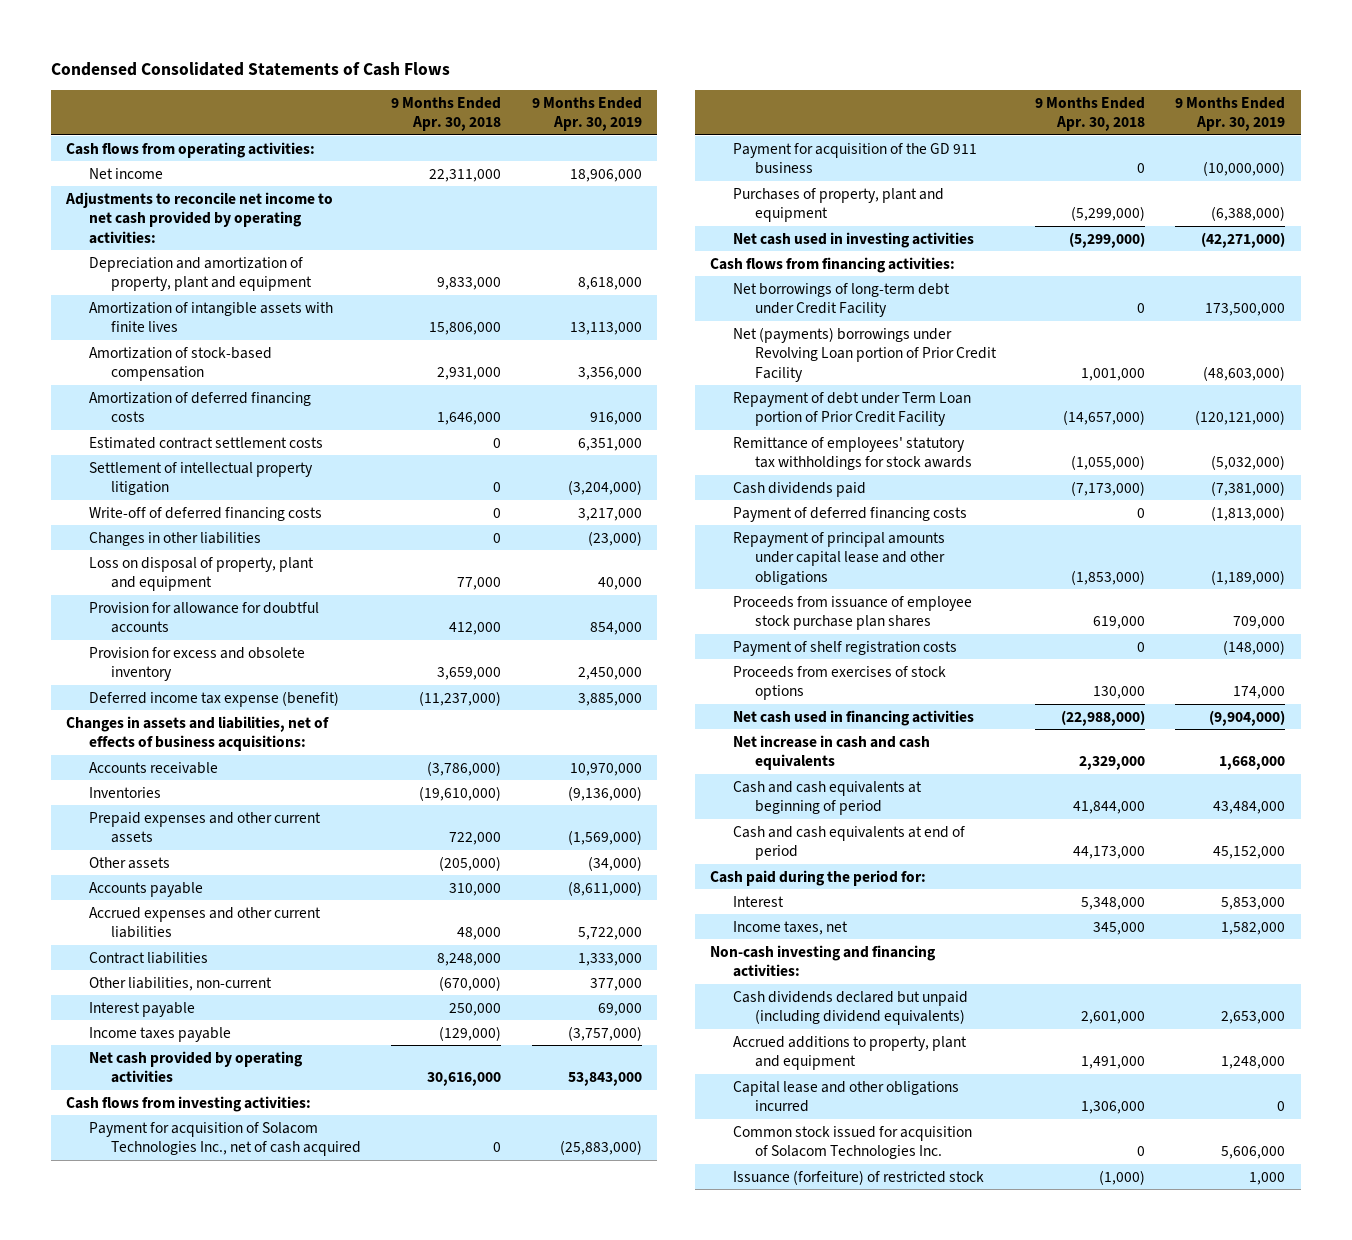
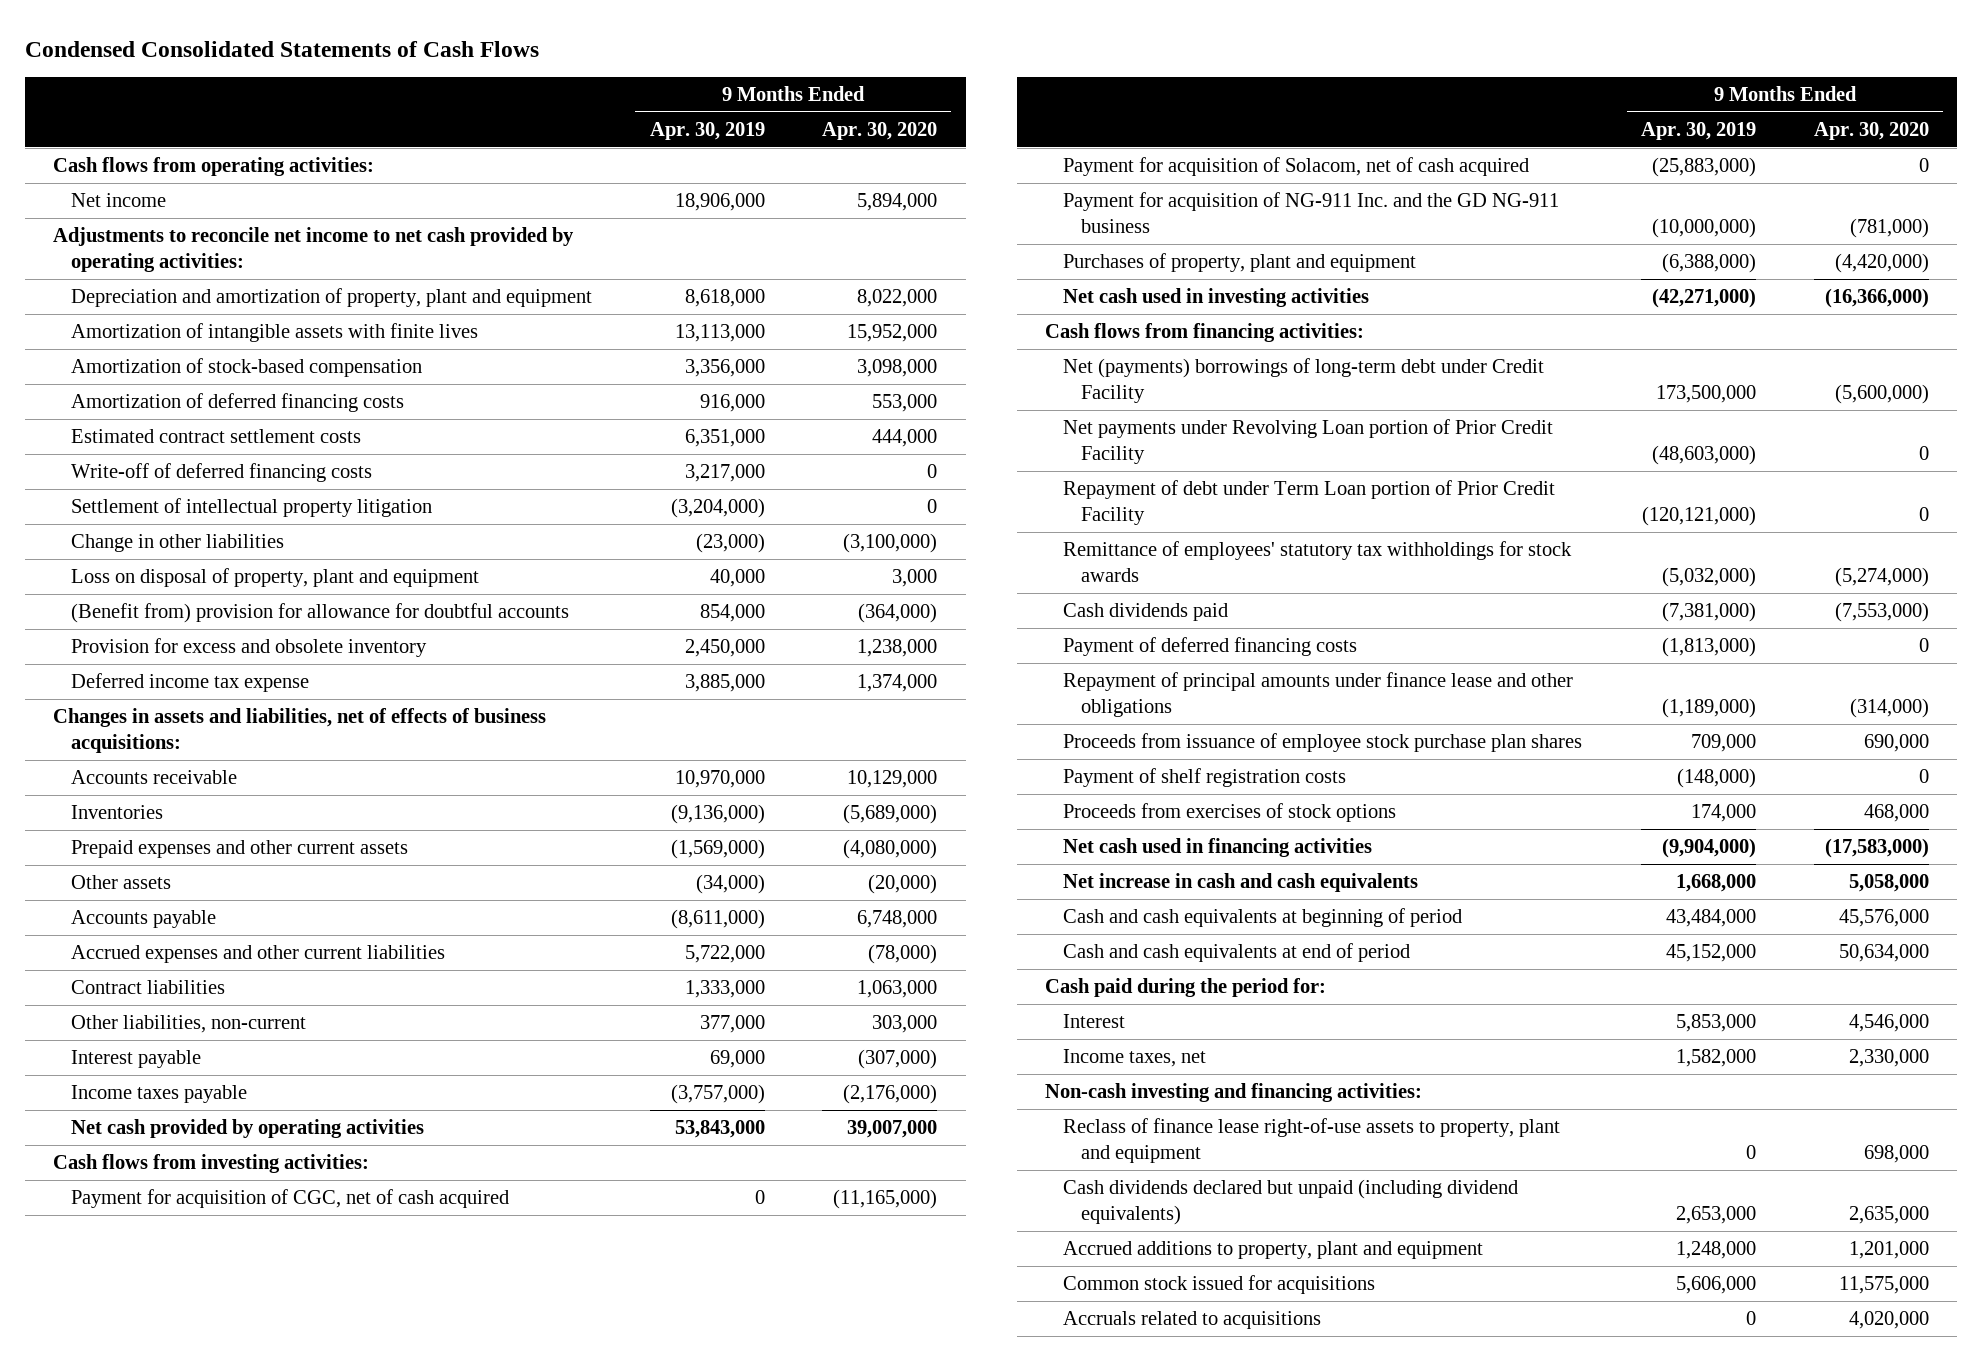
- | 9 Months Ended Apr. 30, 2018 | 9 Months Ended Apr. 30, 2019
+ | 9 Months Ended Apr. 30, 2019 | 9 Months Ended Apr. 30, 2020
- Changes in other liabilities | 0 | (23,000)
moved down: Settlement of intellectual property litigation | (3,204,000) | 0
+ Change in other liabilities | (23,000) | (3,100,000)
- Provision for allowance for doubtful accounts | 412,000 | 854,000
+ (Benefit from) provision for allowance for doubtful accounts | 854,000 | (364,000)
- Deferred income tax expense (benefit) | (11,237,000) | 3,885,000
+ Deferred income tax expense | 3,885,000 | 1,374,000
- Payment for acquisition of Solacom Technologies Inc., net of cash acquired | 0 | (25,883,000)
- Payment for acquisition of the GD 911 business | 0 | (10,000,000)
+ Payment for acquisition of CGC, net of cash acquired | 0 | (11,165,000)
+ Payment for acquisition of Solacom, net of cash acquired | (25,883,000) | 0
+ Payment for acquisition of NG-911 Inc. and the GD NG-911 business | (10,000,000) | (781,000)
- Net borrowings of long-term debt under Credit Facility | 0 | 173,500,000
- Net (payments) borrowings under Revolving Loan portion of Prior Credit Facility | 1,001,000 | (48,603,000)
+ Net (payments) borrowings of long-term debt under Credit Facility | 173,500,000 | (5,600,000)
+ Net payments under Revolving Loan portion of Prior Credit Facility | (48,603,000) | 0
- Repayment of principal amounts under capital lease and other obligations | (1,853,000) | (1,189,000)
+ Repayment of principal amounts under finance lease and other obligations | (1,189,000) | (314,000)
+ Reclass of finance lease right-of-use assets to property, plant and equipment | 0 | 698,000
- Capital lease and other obligations incurred | 1,306,000 | 0
- Common stock issued for acquisition of Solacom Technologies Inc. | 0 | 5,606,000
- Issuance (forfeiture) of restricted stock | (1,000) | 1,000
+ Common stock issued for acquisitions | 5,606,000 | 11,575,000
+ Accruals related to acquisitions | 0 | 4,020,000

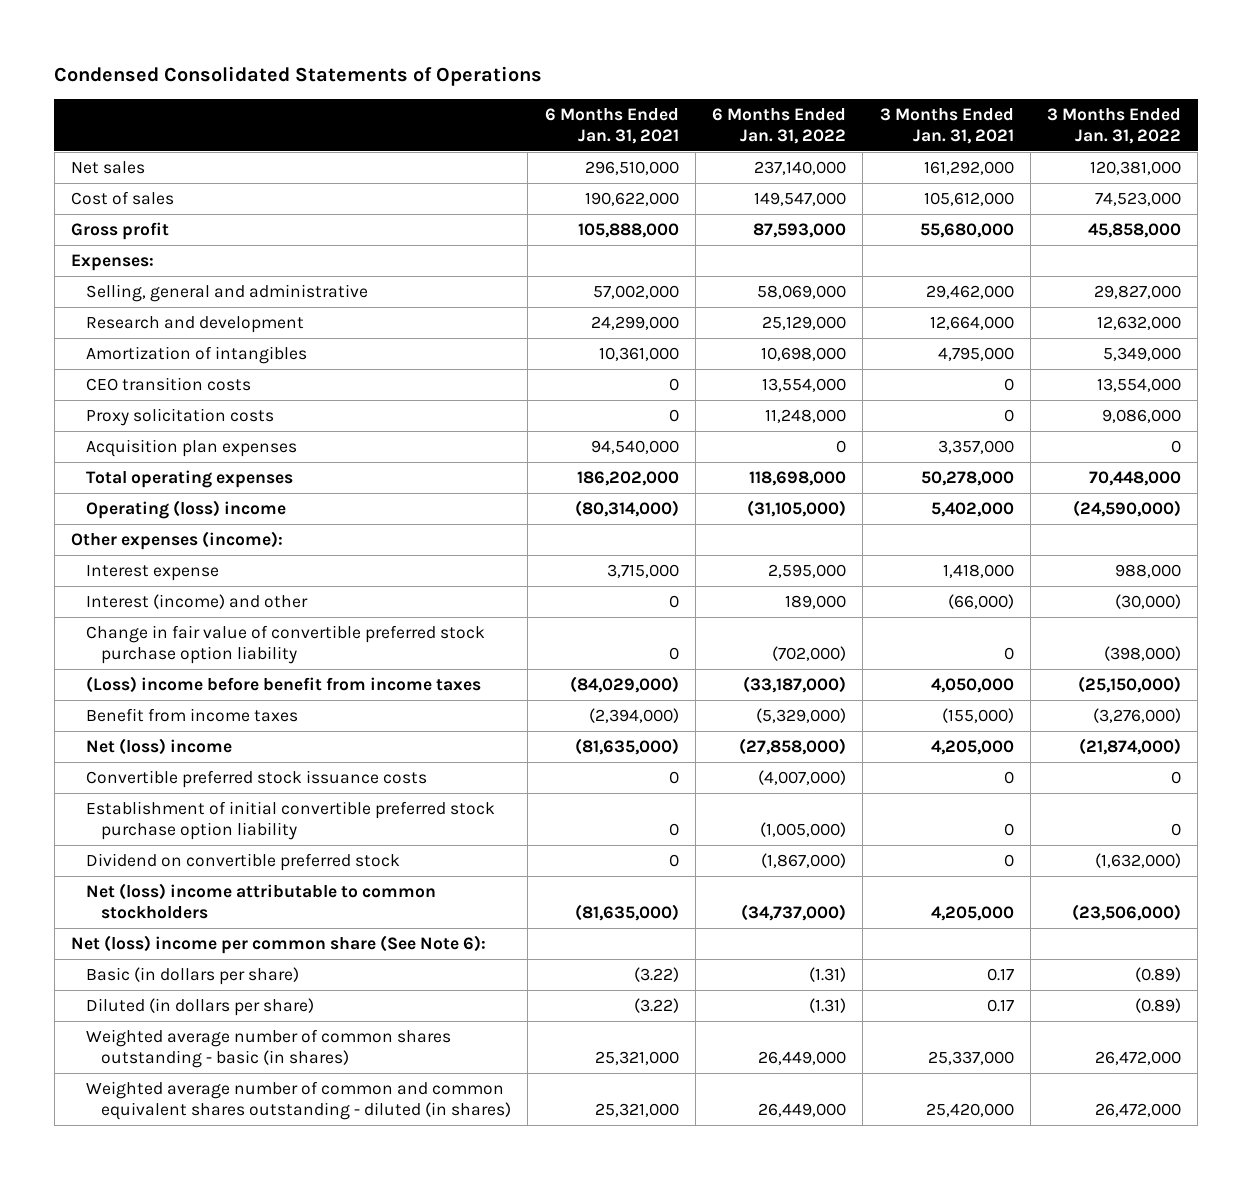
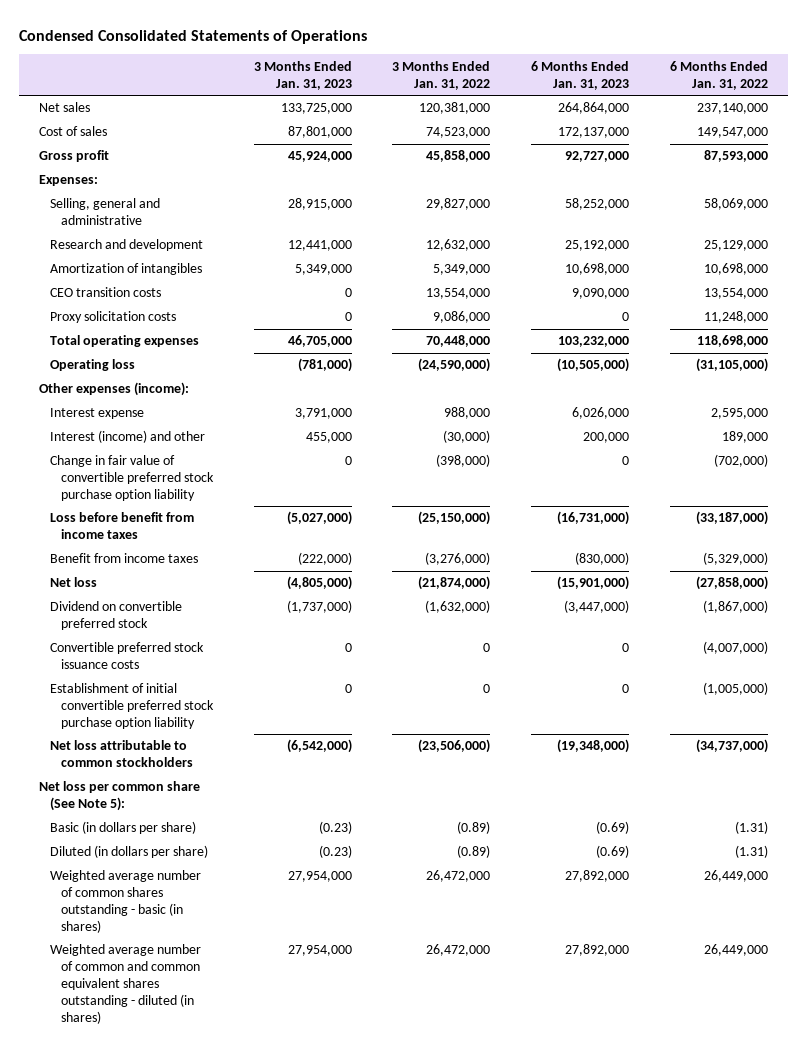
- | 6 Months Ended Jan. 31, 2021 | 6 Months Ended Jan. 31, 2022 | 3 Months Ended Jan. 31, 2021 | 3 Months Ended Jan. 31, 2022
+ | 3 Months Ended Jan. 31, 2023 | 3 Months Ended Jan. 31, 2022 | 6 Months Ended Jan. 31, 2023 | 6 Months Ended Jan. 31, 2022
- Acquisition plan expenses | 94,540,000 | 0 | 3,357,000 | 0
- Operating (loss) income | (80,314,000) | (31,105,000) | 5,402,000 | (24,590,000)
+ Operating loss | (781,000) | (24,590,000) | (10,505,000) | (31,105,000)
- (Loss) income before benefit from income taxes | (84,029,000) | (33,187,000) | 4,050,000 | (25,150,000)
+ Loss before benefit from income taxes | (5,027,000) | (25,150,000) | (16,731,000) | (33,187,000)
- Net (loss) income | (81,635,000) | (27,858,000) | 4,205,000 | (21,874,000)
+ Net loss | (4,805,000) | (21,874,000) | (15,901,000) | (27,858,000)
moved up: Dividend on convertible preferred stock | (1,737,000) | (1,632,000) | (3,447,000) | (1,867,000)
- Net (loss) income attributable to common stockholders | (81,635,000) | (34,737,000) | 4,205,000 | (23,506,000)
- Net (loss) income per common share (See Note 6):
+ Net loss attributable to common stockholders | (6,542,000) | (23,506,000) | (19,348,000) | (34,737,000)
+ Net loss per common share (See Note 5):

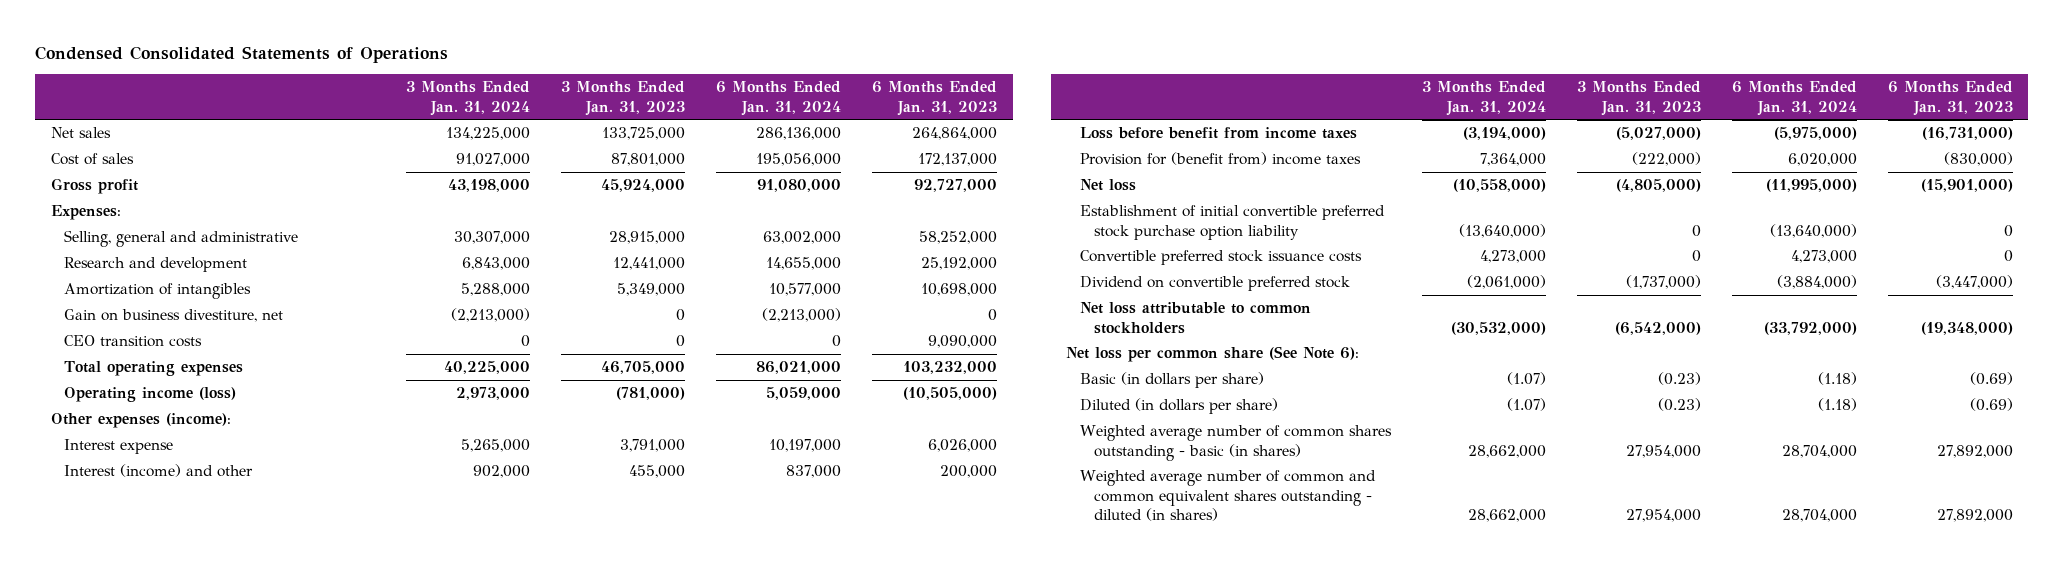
- | 3 Months Ended Jan. 31, 2023 | 3 Months Ended Jan. 31, 2022 | 6 Months Ended Jan. 31, 2023 | 6 Months Ended Jan. 31, 2022
+ | 3 Months Ended Jan. 31, 2024 | 3 Months Ended Jan. 31, 2023 | 6 Months Ended Jan. 31, 2024 | 6 Months Ended Jan. 31, 2023
+ Gain on business divestiture, net | (2,213,000) | 0 | (2,213,000) | 0
- Proxy solicitation costs | 0 | 9,086,000 | 0 | 11,248,000
- Operating loss | (781,000) | (24,590,000) | (10,505,000) | (31,105,000)
+ Operating income (loss) | 2,973,000 | (781,000) | 5,059,000 | (10,505,000)
- Change in fair value of convertible preferred stock purchase option liability | 0 | (398,000) | 0 | (702,000)
- Benefit from income taxes | (222,000) | (3,276,000) | (830,000) | (5,329,000)
+ Provision for (benefit from) income taxes | 7,364,000 | (222,000) | 6,020,000 | (830,000)
moved down: Convertible preferred stock issuance costs | 4,273,000 | 0 | 4,273,000 | 0
moved down: Dividend on convertible preferred stock | (2,061,000) | (1,737,000) | (3,884,000) | (3,447,000)
- Net loss per common share (See Note 5):
+ Net loss per common share (See Note 6):

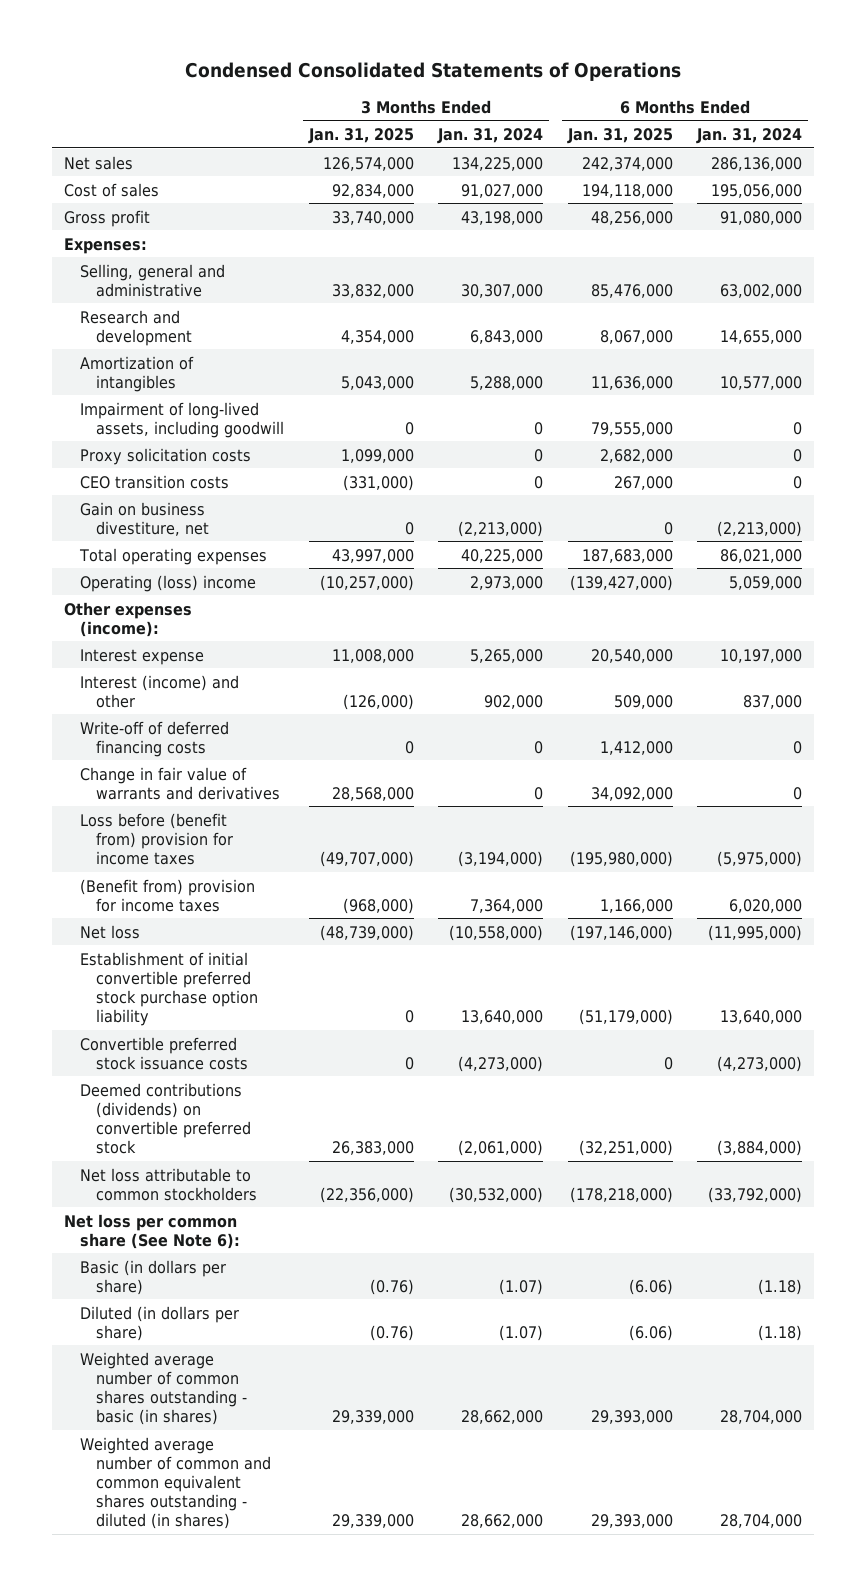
- | 3 Months Ended Jan. 31, 2024 | 3 Months Ended Jan. 31, 2023 | 6 Months Ended Jan. 31, 2024 | 6 Months Ended Jan. 31, 2023
+ | 3 Months Ended Jan. 31, 2025 | 3 Months Ended Jan. 31, 2024 | 6 Months Ended Jan. 31, 2025 | 6 Months Ended Jan. 31, 2024
+ Impairment of long-lived assets, including goodwill | 0 | 0 | 79,555,000 | 0
+ Proxy solicitation costs | 1,099,000 | 0 | 2,682,000 | 0
moved down: Gain on business divestiture, net | 0 | (2,213,000) | 0 | (2,213,000)
- Operating income (loss) | 2,973,000 | (781,000) | 5,059,000 | (10,505,000)
+ Operating (loss) income | (10,257,000) | 2,973,000 | (139,427,000) | 5,059,000
- Loss before benefit from income taxes | (3,194,000) | (5,027,000) | (5,975,000) | (16,731,000)
- Provision for (benefit from) income taxes | 7,364,000 | (222,000) | 6,020,000 | (830,000)
+ Write-off of deferred financing costs | 0 | 0 | 1,412,000 | 0
+ Change in fair value of warrants and derivatives | 28,568,000 | 0 | 34,092,000 | 0
+ Loss before (benefit from) provision for income taxes | (49,707,000) | (3,194,000) | (195,980,000) | (5,975,000)
+ (Benefit from) provision for income taxes | (968,000) | 7,364,000 | 1,166,000 | 6,020,000
- Establishment of initial convertible preferred stock purchase option liability | (13,640,000) | 0 | (13,640,000) | 0
- Convertible preferred stock issuance costs | 4,273,000 | 0 | 4,273,000 | 0
- Dividend on convertible preferred stock | (2,061,000) | (1,737,000) | (3,884,000) | (3,447,000)
+ Establishment of initial convertible preferred stock purchase option liability | 0 | 13,640,000 | (51,179,000) | 13,640,000
+ Convertible preferred stock issuance costs | 0 | (4,273,000) | 0 | (4,273,000)
+ Deemed contributions (dividends) on convertible preferred stock | 26,383,000 | (2,061,000) | (32,251,000) | (3,884,000)

